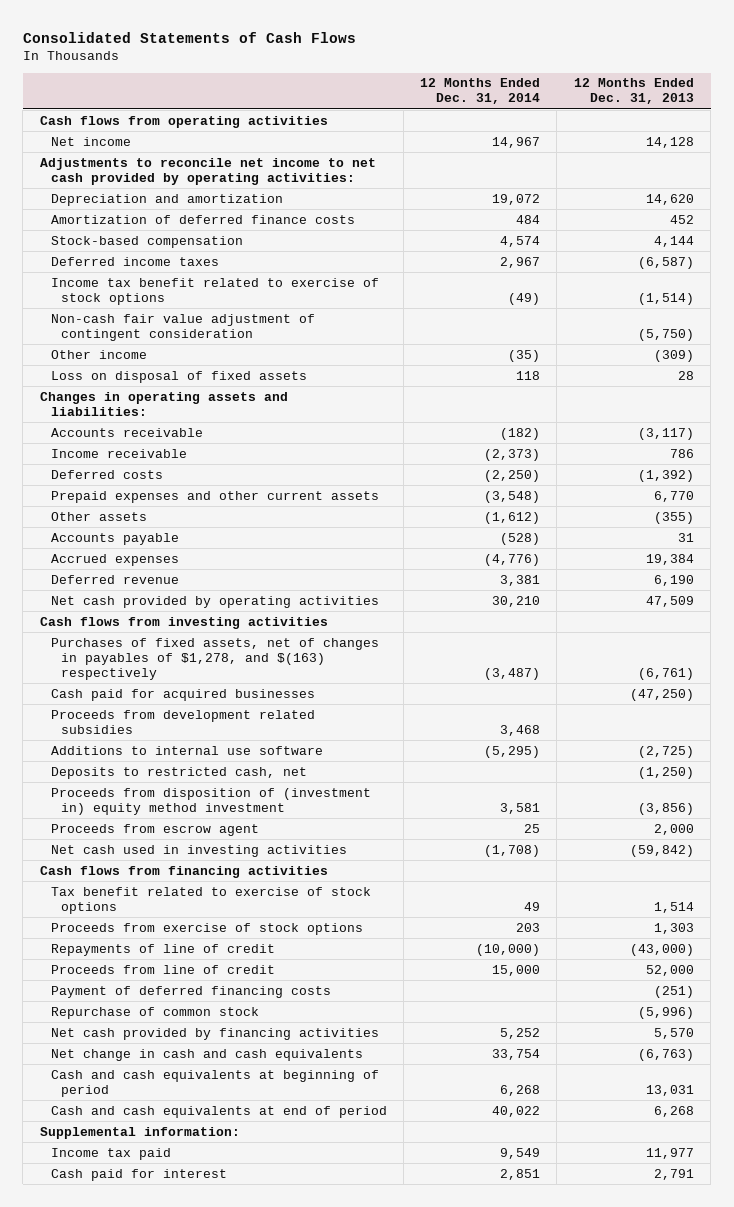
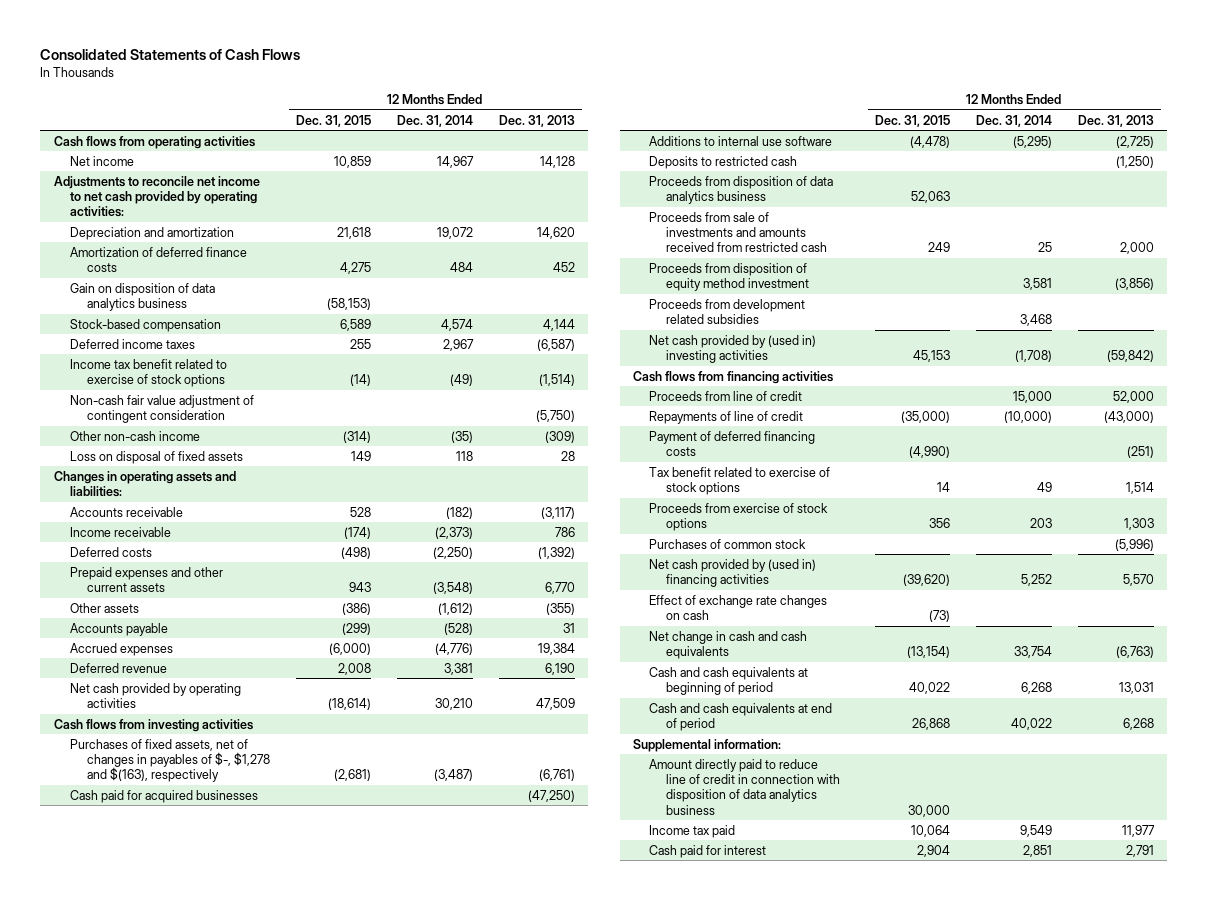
- | 12 Months Ended Dec. 31, 2014 | 12 Months Ended Dec. 31, 2013
+ | 12 Months Ended Dec. 31, 2015 | 12 Months Ended Dec. 31, 2014 | 12 Months Ended Dec. 31, 2013
+ Gain on disposition of data analytics business | (58,153) | |
- Other income | (35) | (309)
+ Other non-cash income | (314) | (35) | (309)
- Purchases of fixed assets, net of changes in payables of $1,278, and $(163) respectively | (3,487) | (6,761)
+ Purchases of fixed assets, net of changes in payables of $-, $1,278 and $(163), respectively | (2,681) | (3,487) | (6,761)
- Deposits to restricted cash, net | | (1,250)
- Proceeds from disposition of (investment in) equity method investment | 3,581 | (3,856)
- Proceeds from escrow agent | 25 | 2,000
- Net cash used in investing activities | (1,708) | (59,842)
+ Deposits to restricted cash | | | (1,250)
+ Proceeds from disposition of data analytics business | 52,063 | |
+ Proceeds from sale of investments and amounts received from restricted cash | 249 | 25 | 2,000
+ Proceeds from disposition of equity method investment | | 3,581 | (3,856)
moved down: Proceeds from development related subsidies | | 3,468 |
+ Net cash provided by (used in) investing activities | 45,153 | (1,708) | (59,842)
moved down: Repayments of line of credit | (35,000) | (10,000) | (43,000)
- Repurchase of common stock | | (5,996)
- Net cash provided by financing activities | 5,252 | 5,570
moved down: Tax benefit related to exercise of stock options | 14 | 49 | 1,514
moved down: Proceeds from exercise of stock options | 356 | 203 | 1,303
+ Purchases of common stock | | | (5,996)
+ Net cash provided by (used in) financing activities | (39,620) | 5,252 | 5,570
+ Effect of exchange rate changes on cash | (73) | |
+ Amount directly paid to reduce line of credit in connection with disposition of data analytics business | 30,000 | |

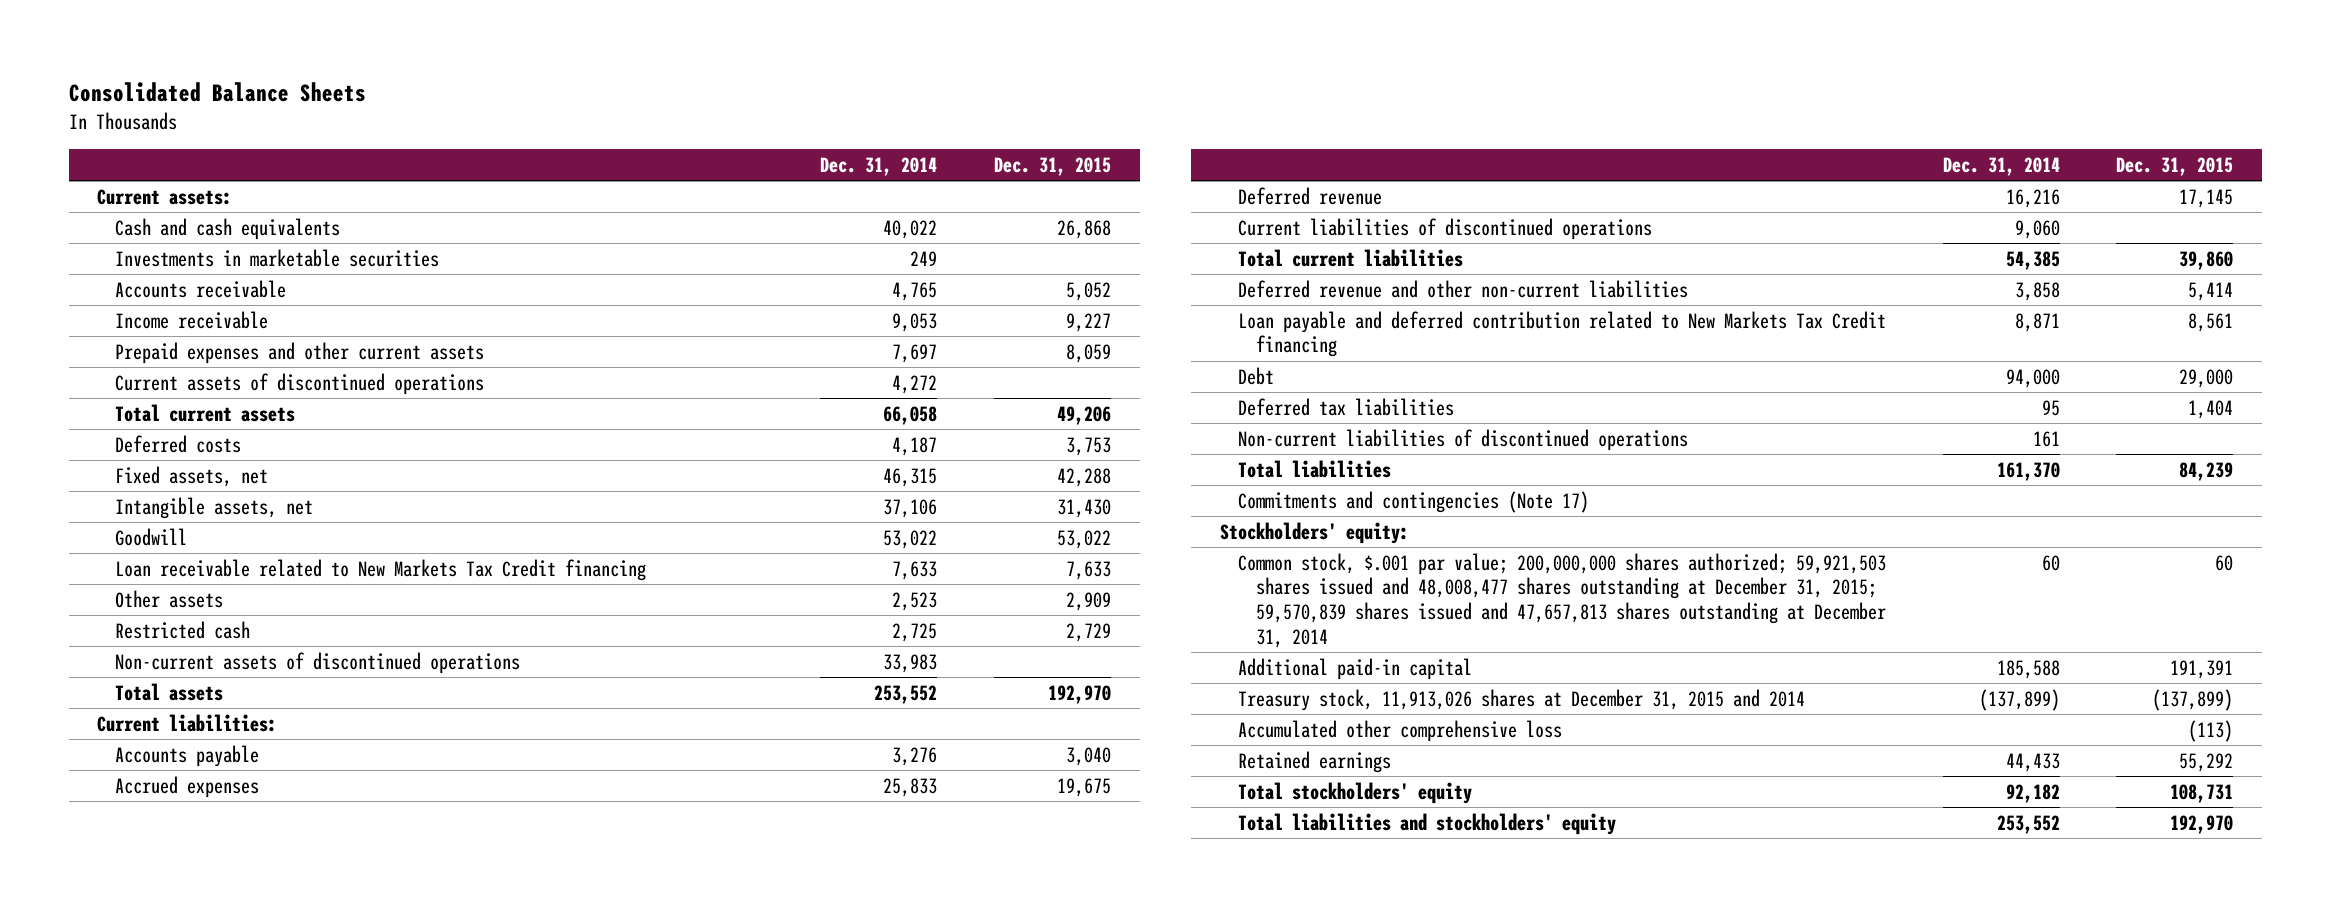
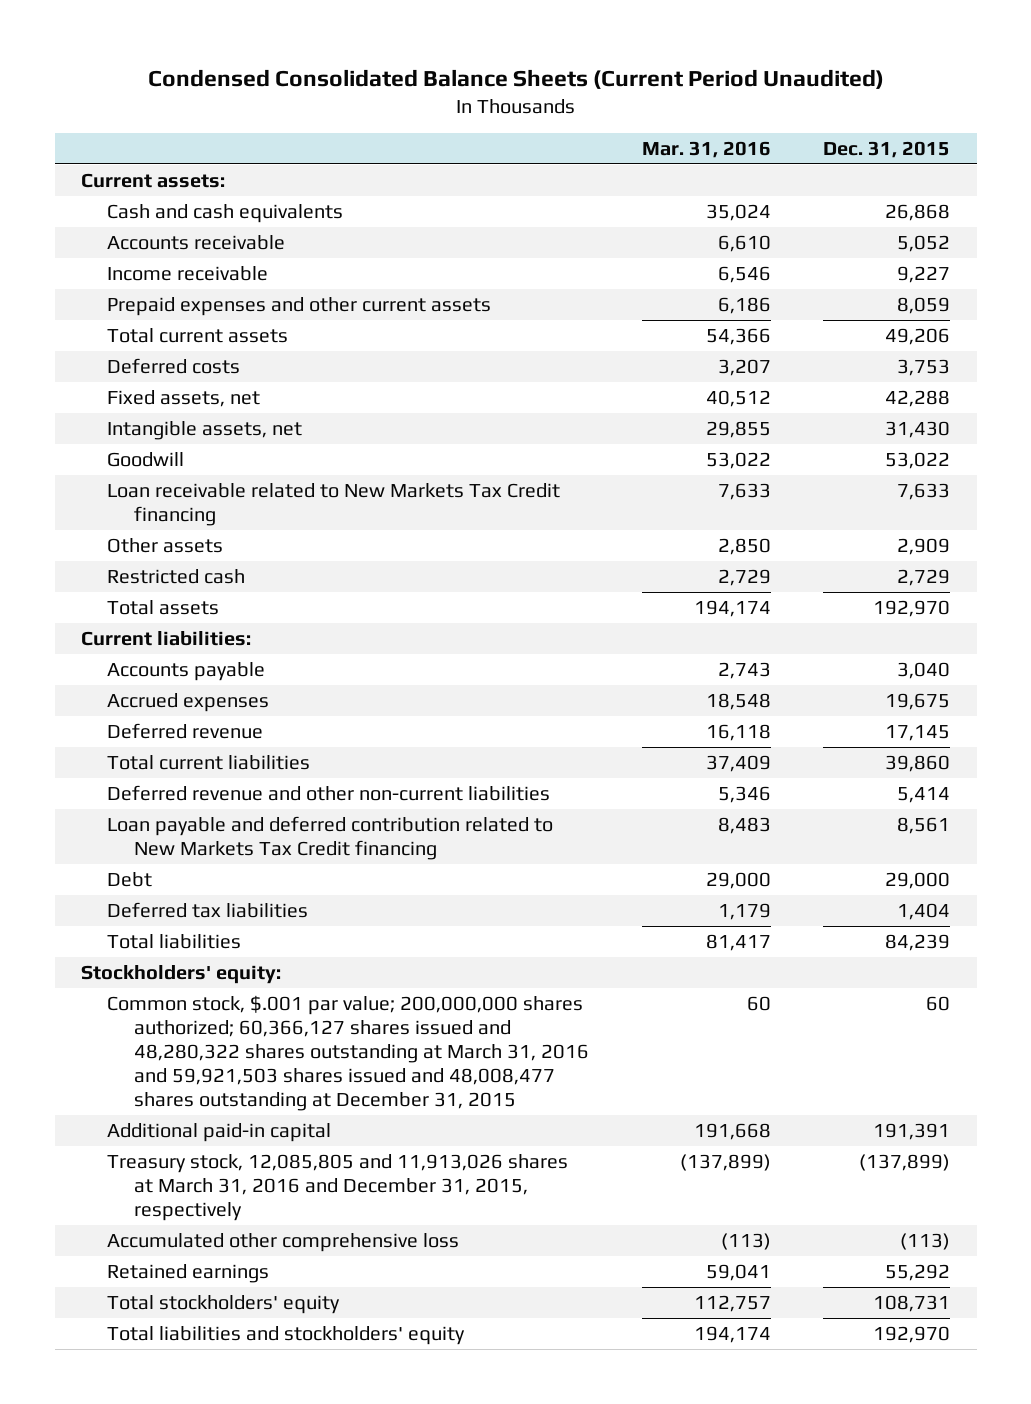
- Consolidated Balance Sheets
+ Condensed Consolidated Balance Sheets (Current Period Unaudited)
- | Dec. 31, 2014 | Dec. 31, 2015
+ | Mar. 31, 2016 | Dec. 31, 2015
- Investments in marketable securities | 249 |
- Current assets of discontinued operations | 4,272 |
- Non-current assets of discontinued operations | 33,983 |
- Current liabilities of discontinued operations | 9,060 |
- Non-current liabilities of discontinued operations | 161 |
- Commitments and contingencies (Note 17)
- Common stock, $.001 par value; 200,000,000 shares authorized; 59,921,503 shares issued and 48,008,477 shares outstanding at December 31, 2015; 59,570,839 shares issued and 47,657,813 shares outstanding at December 31, 2014 | 60 | 60
+ Common stock, $.001 par value; 200,000,000 shares authorized; 60,366,127 shares issued and 48,280,322 shares outstanding at March 31, 2016 and 59,921,503 shares issued and 48,008,477 shares outstanding at December 31, 2015 | 60 | 60
- Treasury stock, 11,913,026 shares at December 31, 2015 and 2014 | (137,899) | (137,899)
+ Treasury stock, 12,085,805 and 11,913,026 shares at March 31, 2016 and December 31, 2015, respectively | (137,899) | (137,899)

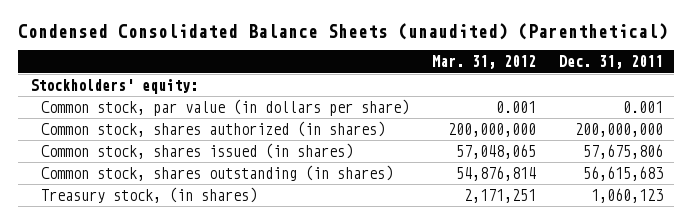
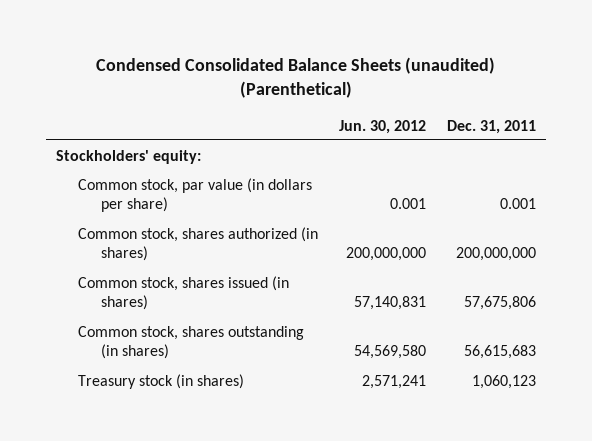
- | Mar. 31, 2012 | Dec. 31, 2011
+ | Jun. 30, 2012 | Dec. 31, 2011
- Treasury stock, (in shares) | 2,171,251 | 1,060,123
+ Treasury stock (in shares) | 2,571,241 | 1,060,123

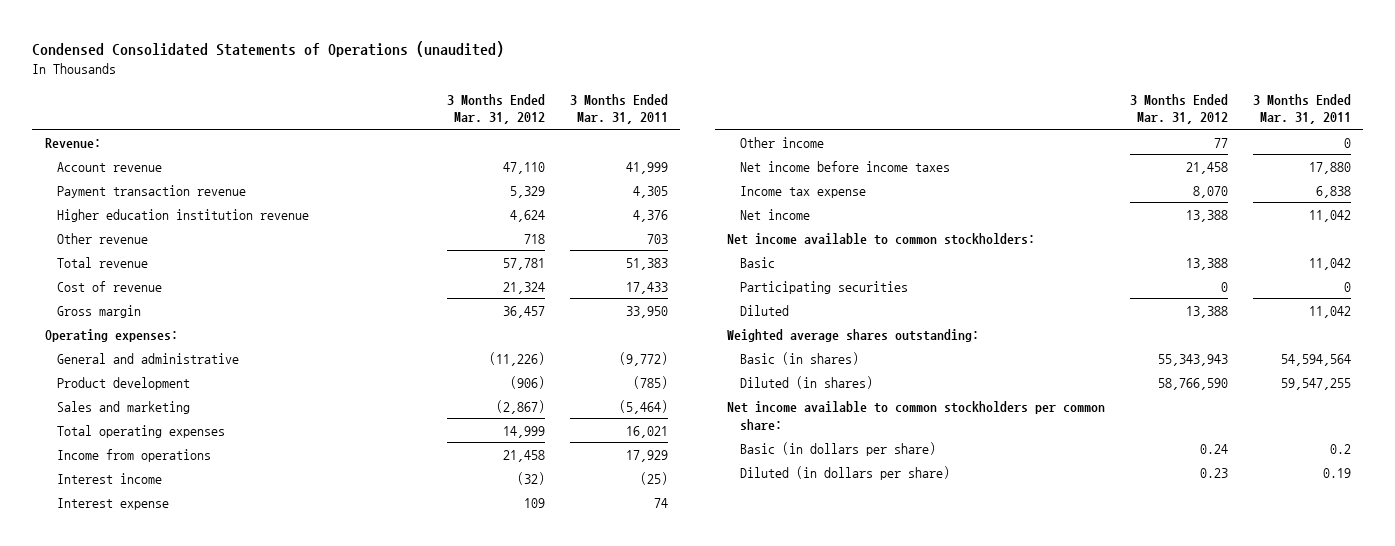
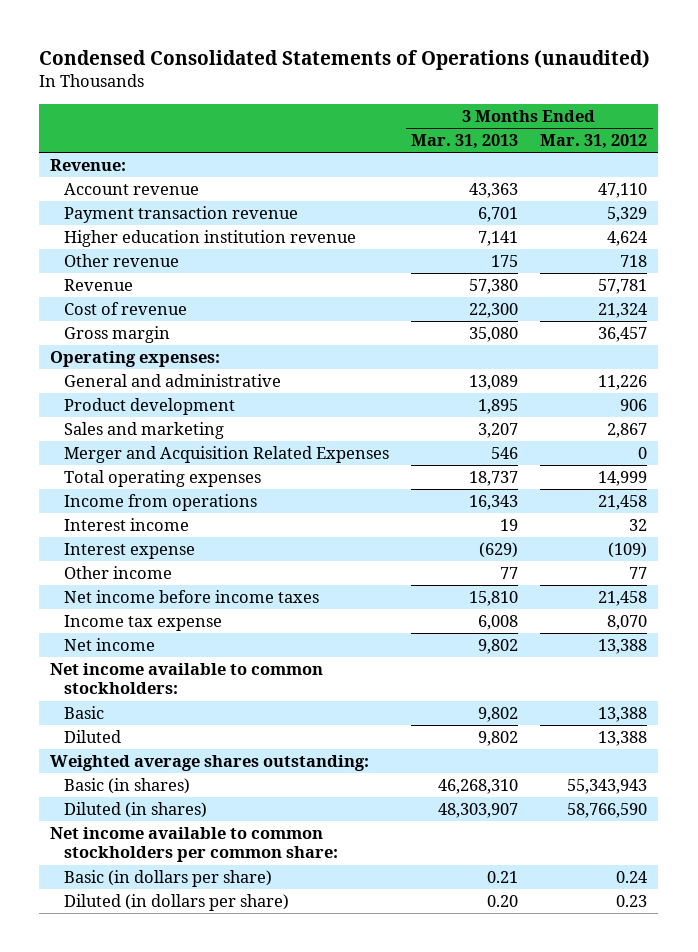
- | 3 Months Ended Mar. 31, 2012 | 3 Months Ended Mar. 31, 2011
+ | 3 Months Ended Mar. 31, 2013 | 3 Months Ended Mar. 31, 2012
- Total revenue | 57,781 | 51,383
+ Revenue | 57,380 | 57,781
- General and administrative | (11,226) | (9,772)
- Product development | (906) | (785)
- Sales and marketing | (2,867) | (5,464)
+ General and administrative | 13,089 | 11,226
+ Product development | 1,895 | 906
+ Sales and marketing | 3,207 | 2,867
+ Merger and Acquisition Related Expenses | 546 | 0
- Interest income | (32) | (25)
- Interest expense | 109 | 74
+ Interest income | 19 | 32
+ Interest expense | (629) | (109)
- Participating securities | 0 | 0

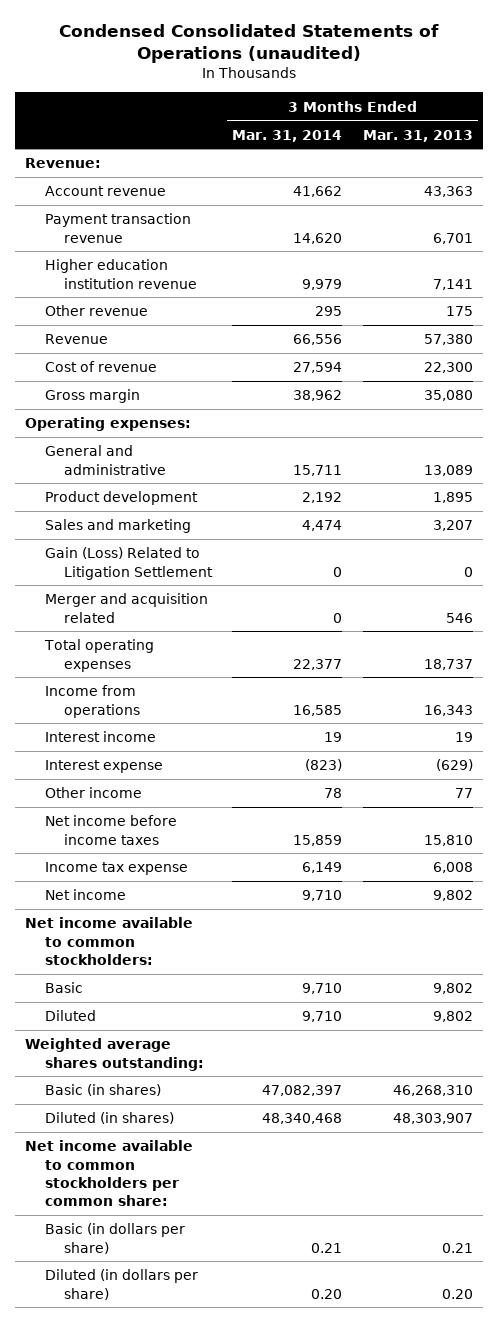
- | 3 Months Ended Mar. 31, 2013 | 3 Months Ended Mar. 31, 2012
+ | 3 Months Ended Mar. 31, 2014 | 3 Months Ended Mar. 31, 2013
- Merger and Acquisition Related Expenses | 546 | 0
+ Gain (Loss) Related to Litigation Settlement | 0 | 0
+ Merger and acquisition related | 0 | 546

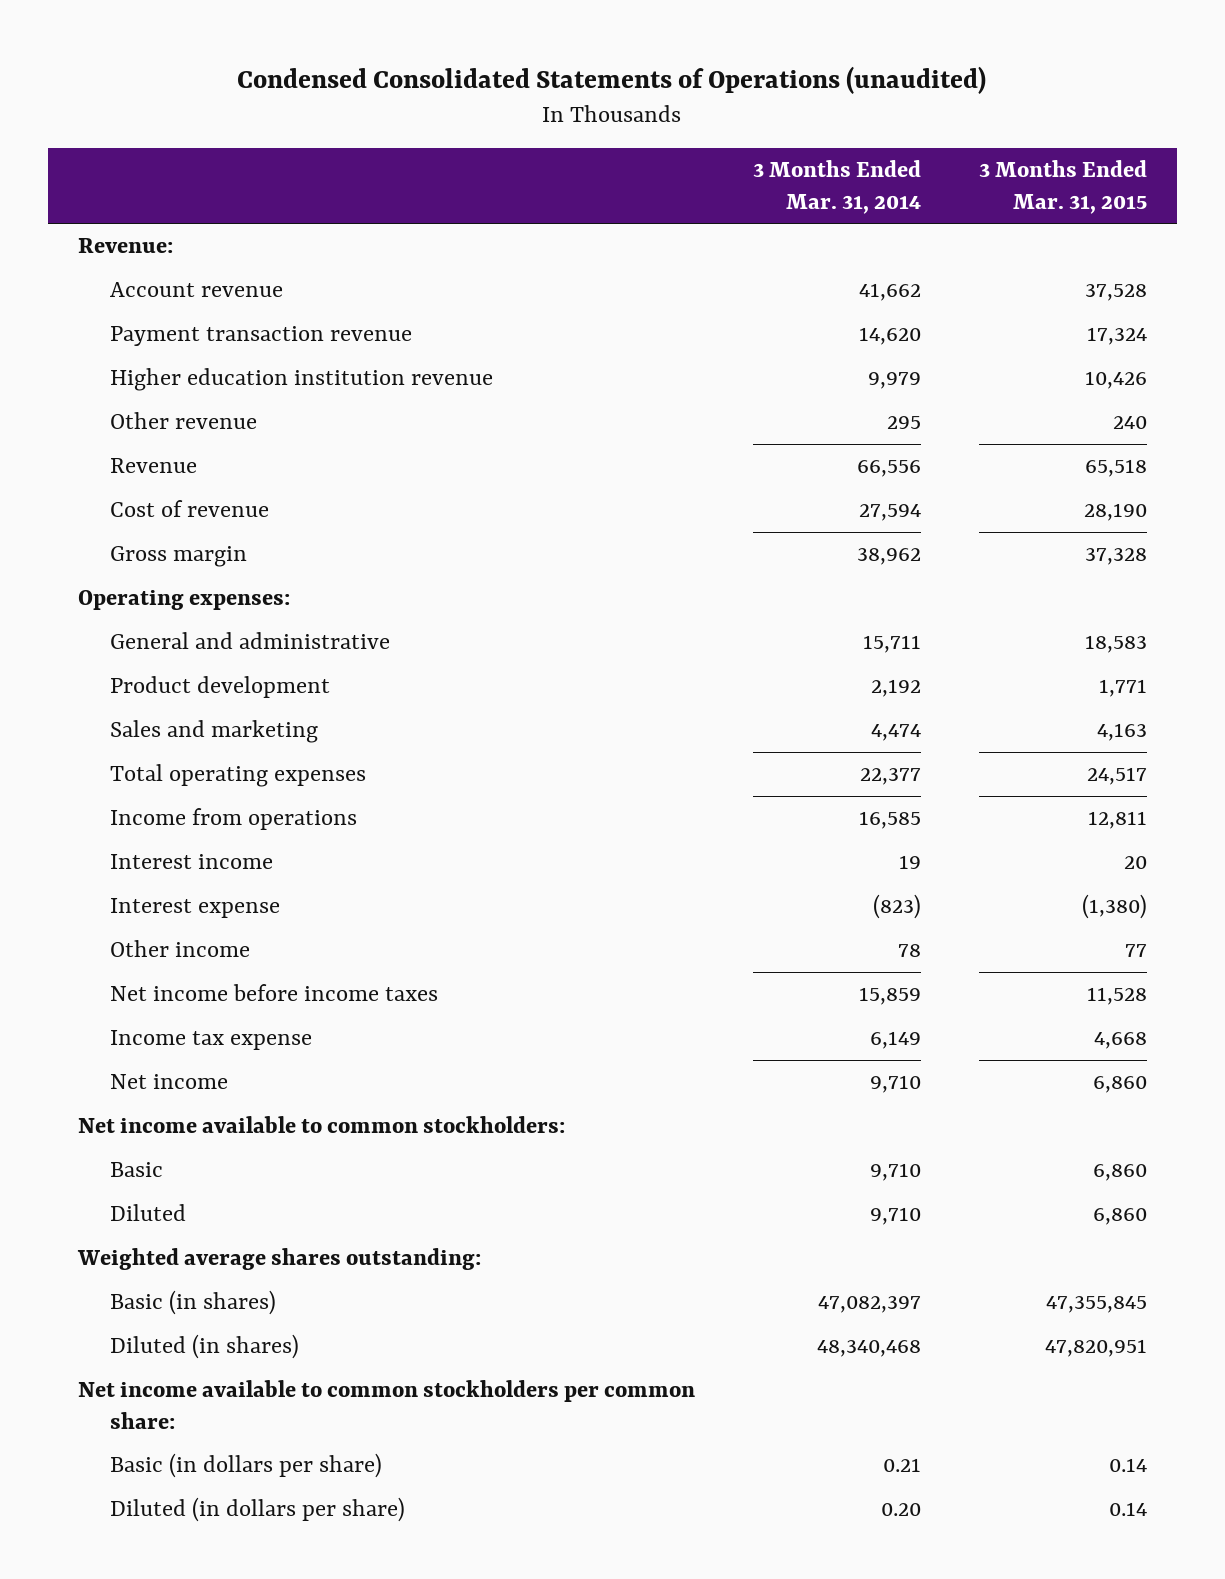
- | 3 Months Ended Mar. 31, 2014 | 3 Months Ended Mar. 31, 2013
+ | 3 Months Ended Mar. 31, 2014 | 3 Months Ended Mar. 31, 2015
- Gain (Loss) Related to Litigation Settlement | 0 | 0
- Merger and acquisition related | 0 | 546

